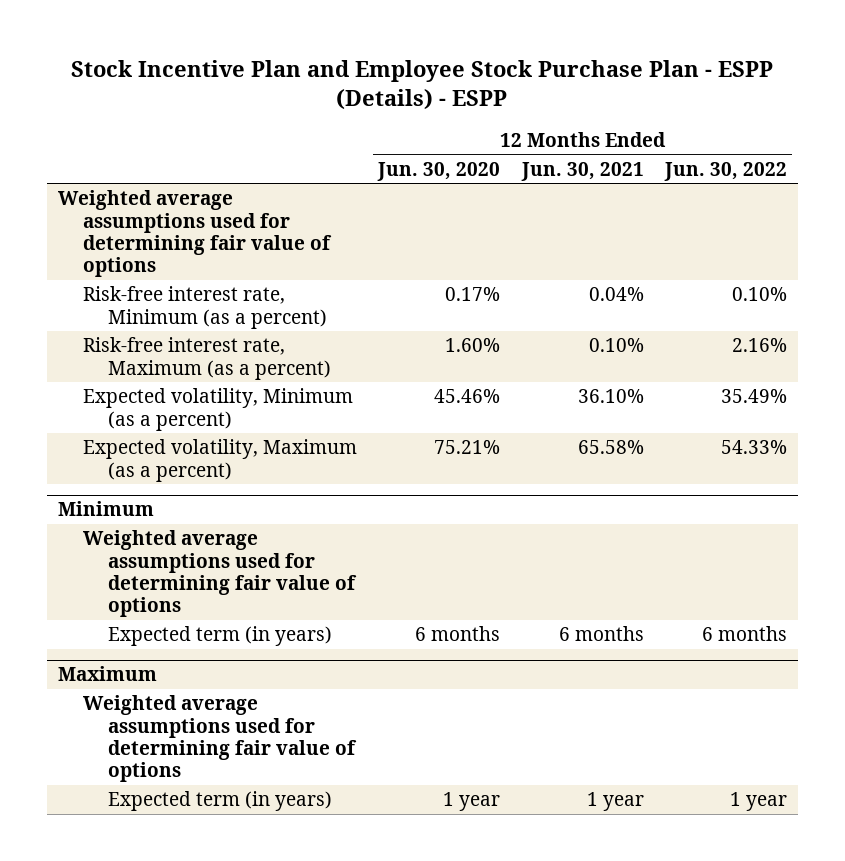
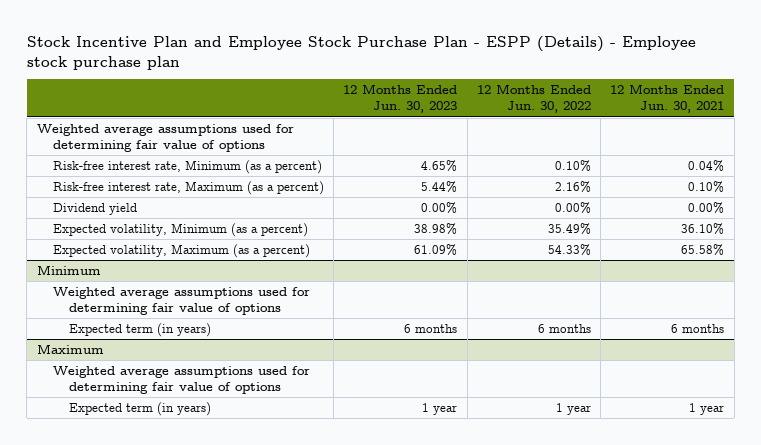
- Stock Incentive Plan and Employee Stock Purchase Plan - ESPP (Details) - ESPP
+ Stock Incentive Plan and Employee Stock Purchase Plan - ESPP (Details) - Employee stock purchase plan
- | 12 Months Ended Jun. 30, 2020 | 12 Months Ended Jun. 30, 2021 | 12 Months Ended Jun. 30, 2022
+ | 12 Months Ended Jun. 30, 2023 | 12 Months Ended Jun. 30, 2022 | 12 Months Ended Jun. 30, 2021
+ Dividend yield | 0.00% | 0.00% | 0.00%

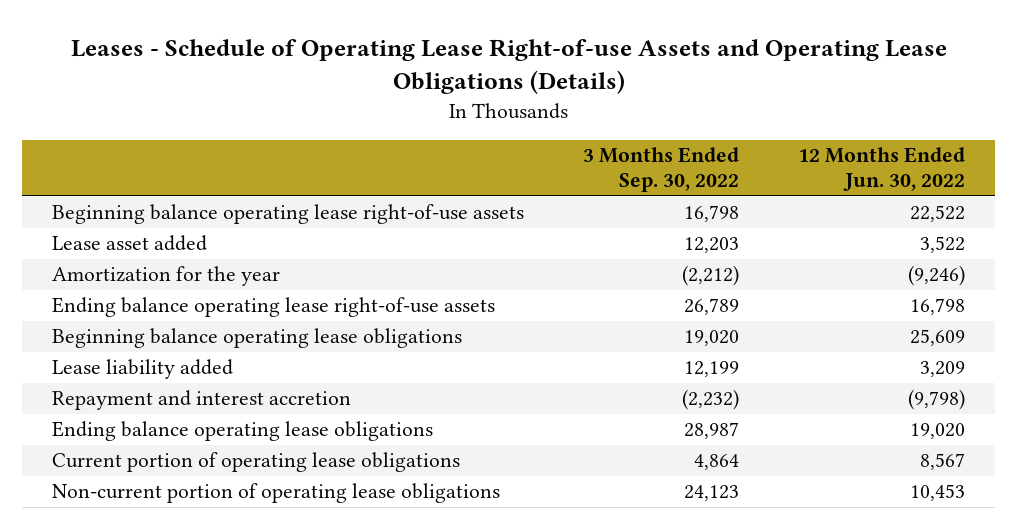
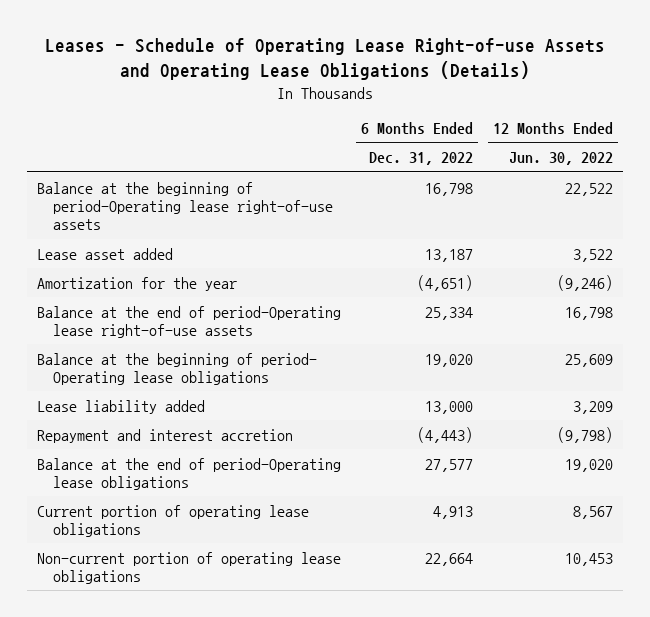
- | 3 Months Ended Sep. 30, 2022 | 12 Months Ended Jun. 30, 2022
+ | 6 Months Ended Dec. 31, 2022 | 12 Months Ended Jun. 30, 2022
- Beginning balance operating lease right-of-use assets | 16,798 | 22,522
+ Balance at the beginning of period-Operating lease right-of-use assets | 16,798 | 22,522
- Ending balance operating lease right-of-use assets | 26,789 | 16,798
- Beginning balance operating lease obligations | 19,020 | 25,609
+ Balance at the end of period-Operating lease right-of-use assets | 25,334 | 16,798
+ Balance at the beginning of period- Operating lease obligations | 19,020 | 25,609
- Ending balance operating lease obligations | 28,987 | 19,020
+ Balance at the end of period-Operating lease obligations | 27,577 | 19,020

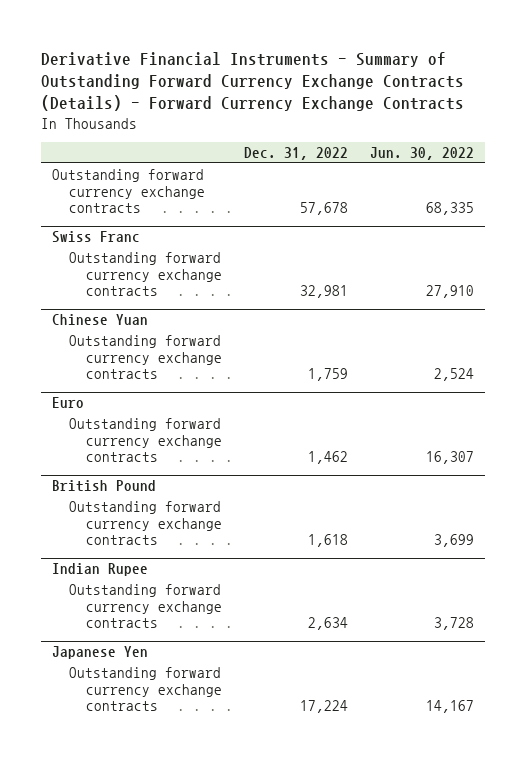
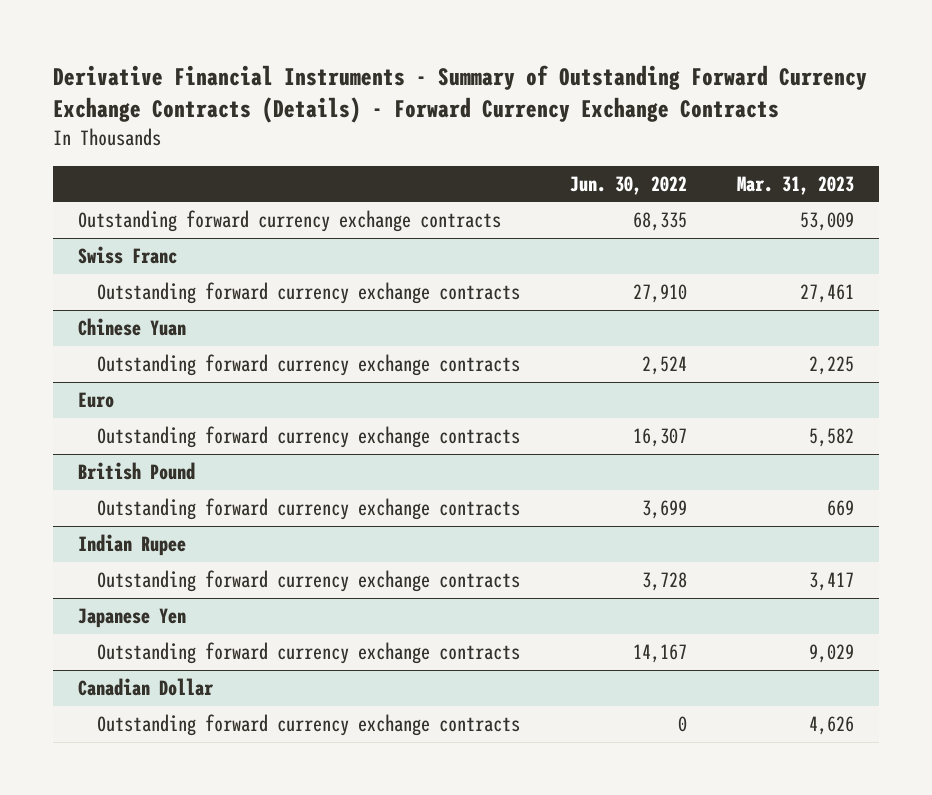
- | Dec. 31, 2022 | Jun. 30, 2022
+ | Jun. 30, 2022 | Mar. 31, 2023
+ Canadian Dollar
+ Outstanding forward currency exchange contracts | 0 | 4,626

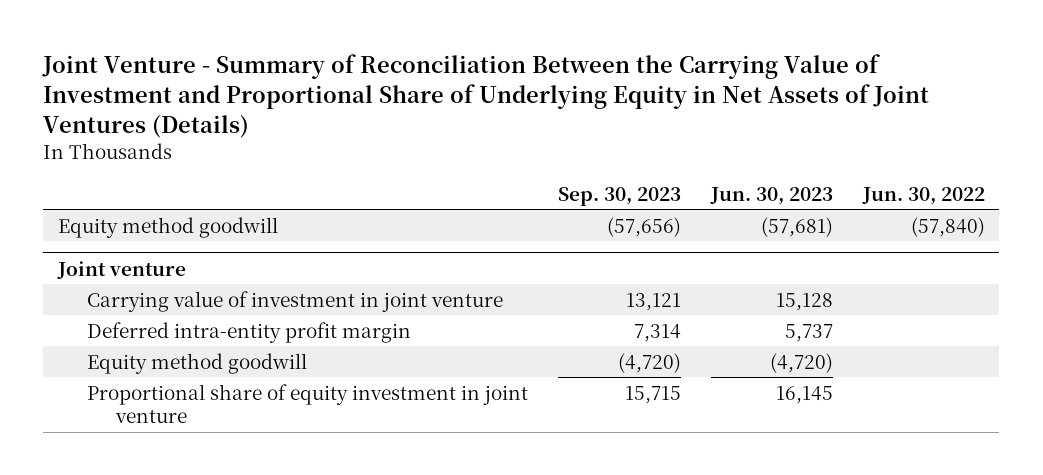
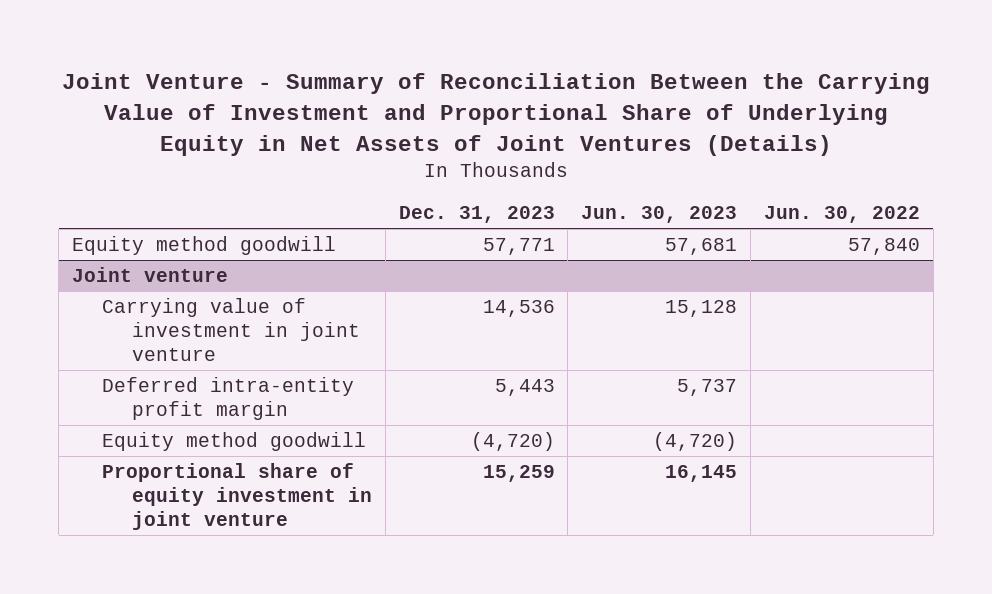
- | Sep. 30, 2023 | Jun. 30, 2023 | Jun. 30, 2022
+ | Dec. 31, 2023 | Jun. 30, 2023 | Jun. 30, 2022
- Equity method goodwill | (57,656) | (57,681) | (57,840)
+ Equity method goodwill | 57,771 | 57,681 | 57,840

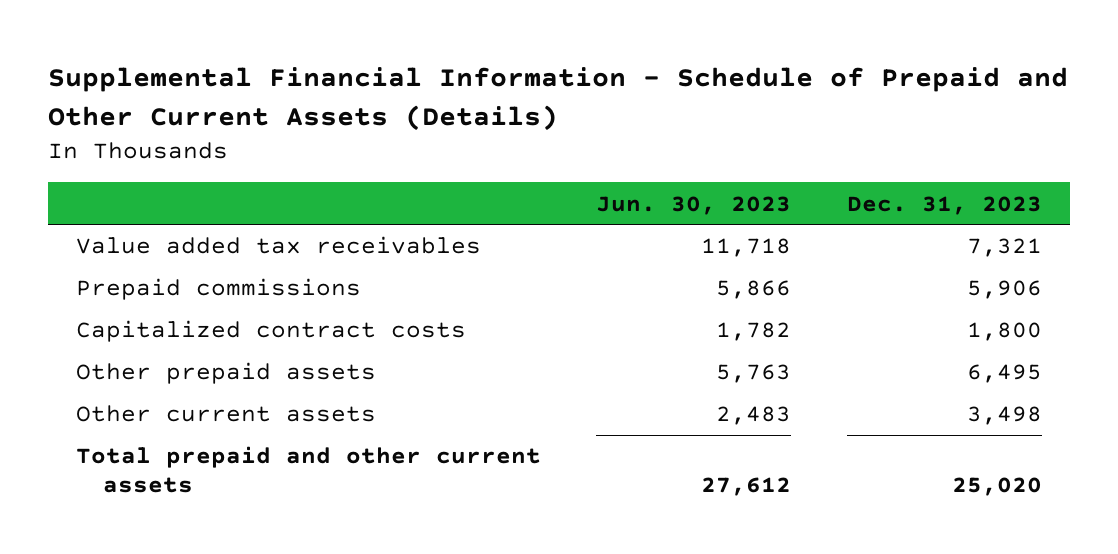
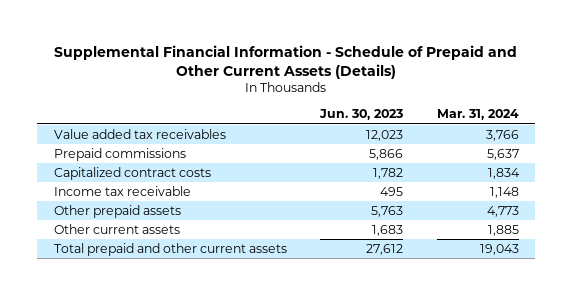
- | Jun. 30, 2023 | Dec. 31, 2023
+ | Jun. 30, 2023 | Mar. 31, 2024
- Value added tax receivables | 11,718 | 7,321
+ Value added tax receivables | 12,023 | 3,766
+ Income tax receivable | 495 | 1,148
- Other current assets | 2,483 | 3,498
+ Other current assets | 1,683 | 1,885

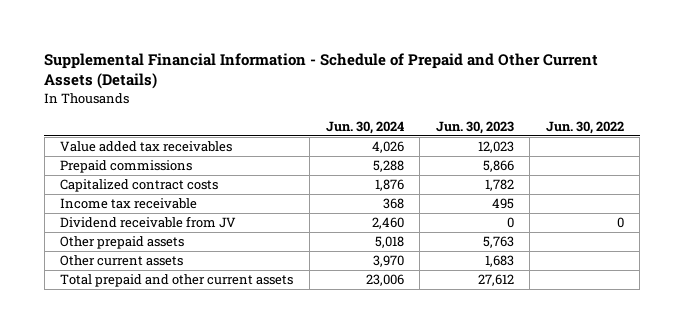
- | Jun. 30, 2023 | Mar. 31, 2024
+ | Jun. 30, 2024 | Jun. 30, 2023 | Jun. 30, 2022
+ Dividend receivable from JV | 2,460 | 0 | 0

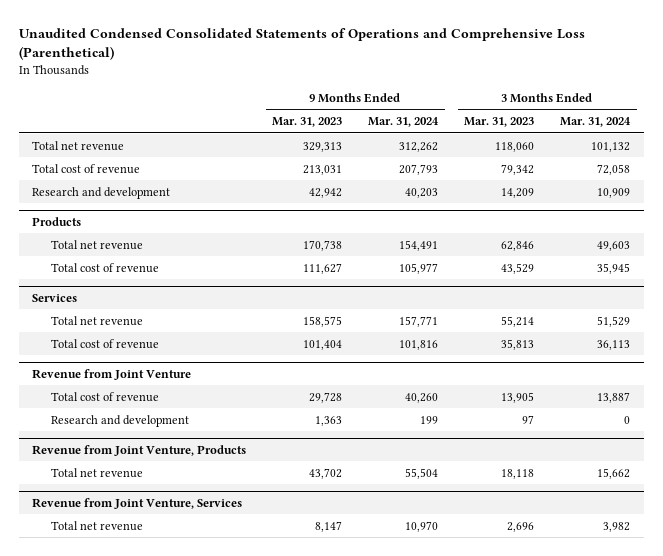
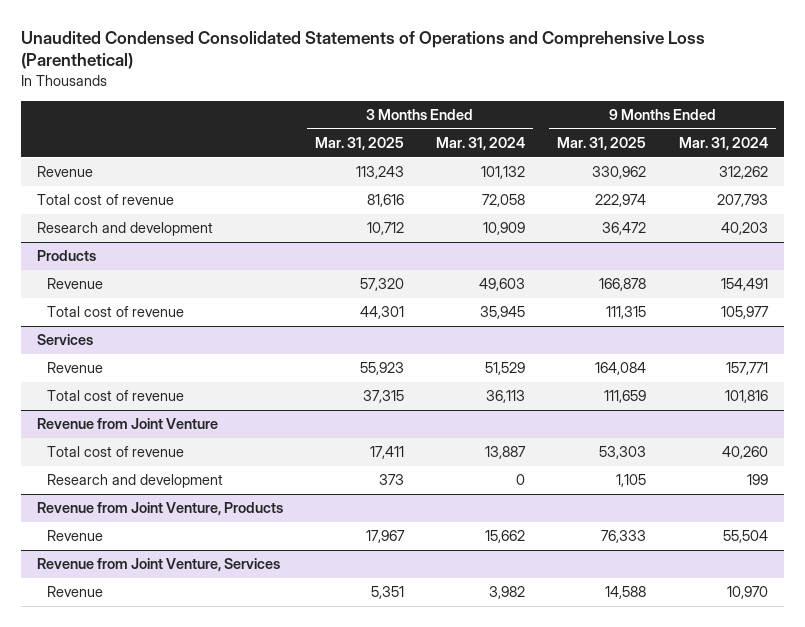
- | 9 Months Ended Mar. 31, 2023 | 9 Months Ended Mar. 31, 2024 | 3 Months Ended Mar. 31, 2023 | 3 Months Ended Mar. 31, 2024
+ | 3 Months Ended Mar. 31, 2025 | 3 Months Ended Mar. 31, 2024 | 9 Months Ended Mar. 31, 2025 | 9 Months Ended Mar. 31, 2024
- Total net revenue | 329,313 | 312,262 | 118,060 | 101,132
+ Revenue | 113,243 | 101,132 | 330,962 | 312,262
@ Products
- Total net revenue | 170,738 | 154,491 | 62,846 | 49,603
+ Revenue | 57,320 | 49,603 | 166,878 | 154,491
@ Services
- Total net revenue | 158,575 | 157,771 | 55,214 | 51,529
+ Revenue | 55,923 | 51,529 | 164,084 | 157,771
@ Revenue from Joint Venture, Products
- Total net revenue | 43,702 | 55,504 | 18,118 | 15,662
+ Revenue | 17,967 | 15,662 | 76,333 | 55,504
@ Revenue from Joint Venture, Services
- Total net revenue | 8,147 | 10,970 | 2,696 | 3,982
+ Revenue | 5,351 | 3,982 | 14,588 | 10,970

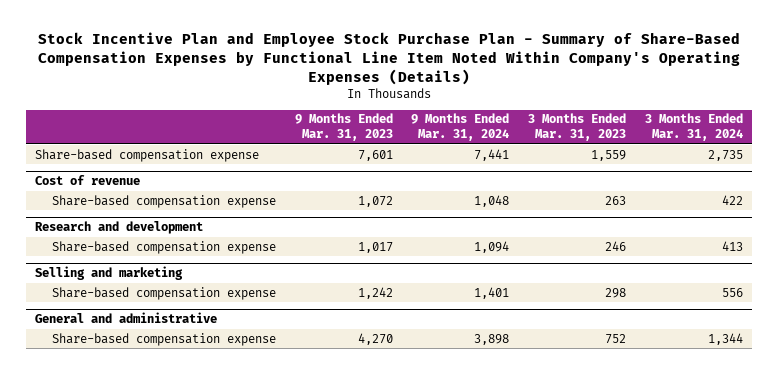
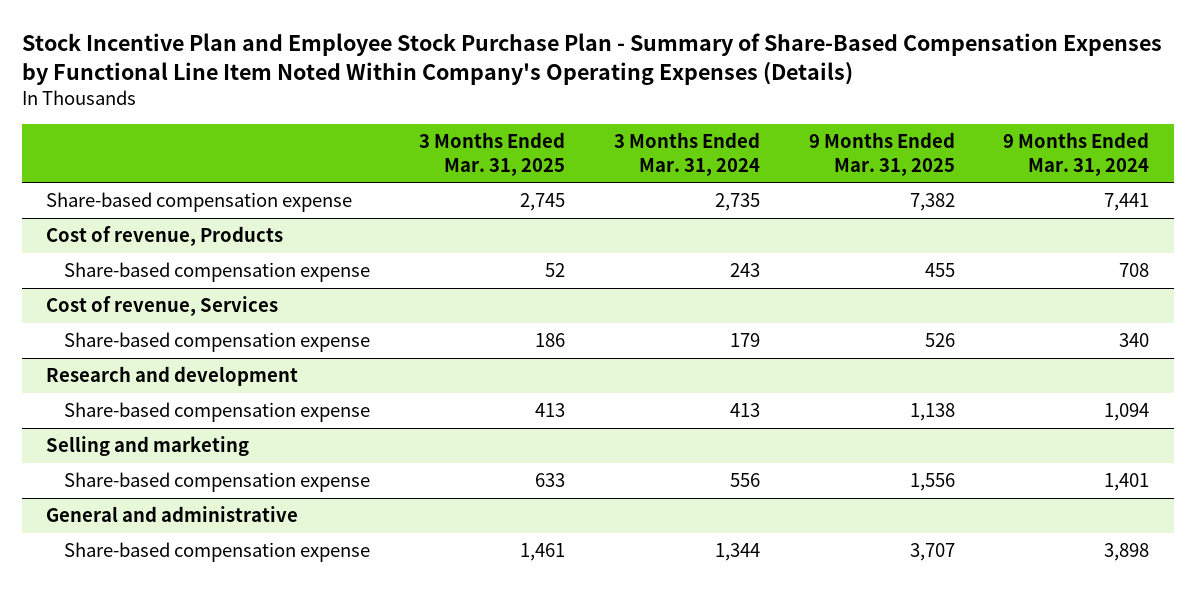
- | 9 Months Ended Mar. 31, 2023 | 9 Months Ended Mar. 31, 2024 | 3 Months Ended Mar. 31, 2023 | 3 Months Ended Mar. 31, 2024
+ | 3 Months Ended Mar. 31, 2025 | 3 Months Ended Mar. 31, 2024 | 9 Months Ended Mar. 31, 2025 | 9 Months Ended Mar. 31, 2024
- Cost of revenue
- Share-based compensation expense | 1,072 | 1,048 | 263 | 422
+ Cost of revenue, Products
+ Share-based compensation expense | 52 | 243 | 455 | 708
+ Cost of revenue, Services
+ Share-based compensation expense | 186 | 179 | 526 | 340

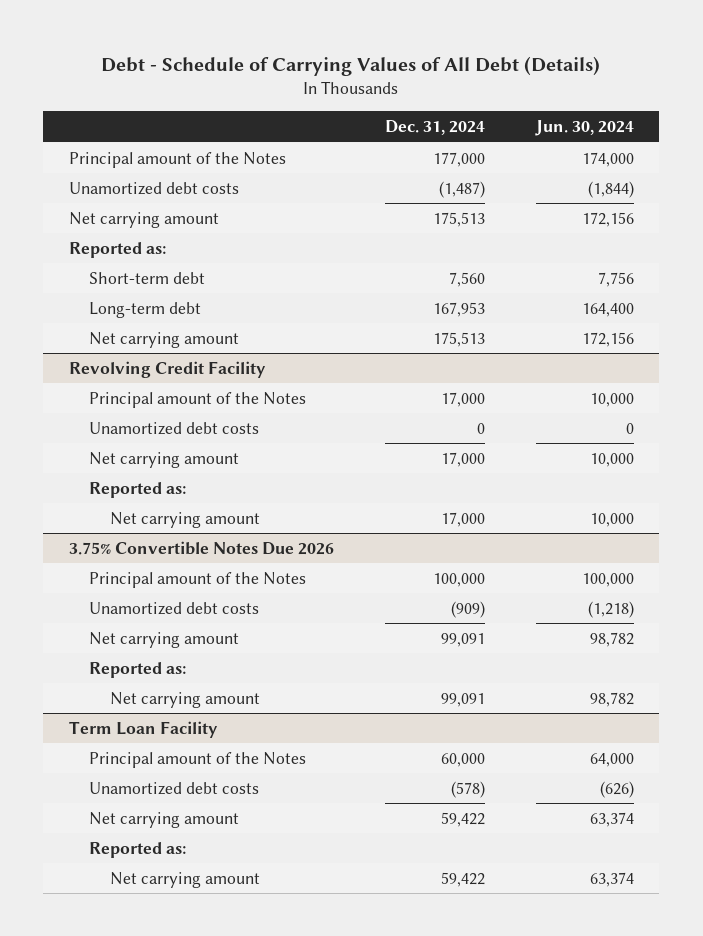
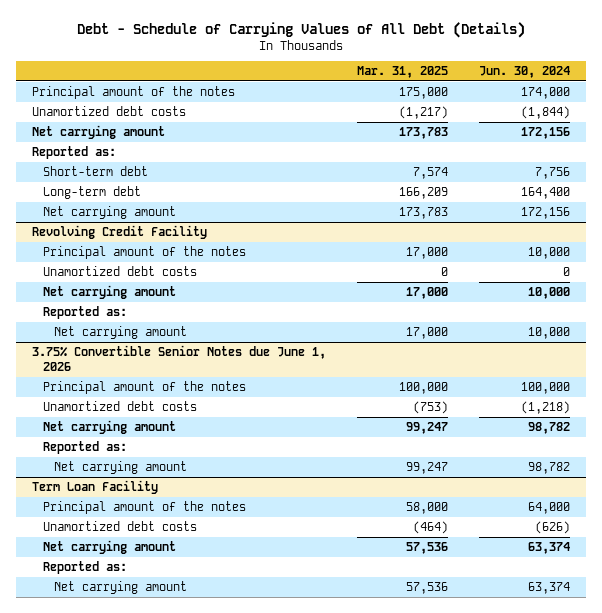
- | Dec. 31, 2024 | Jun. 30, 2024
+ | Mar. 31, 2025 | Jun. 30, 2024
- Principal amount of the Notes | 177,000 | 174,000
+ Principal amount of the notes | 175,000 | 174,000
@ Revolving Credit Facility
- Principal amount of the Notes | 17,000 | 10,000
+ Principal amount of the notes | 17,000 | 10,000
- 3.75% Convertible Notes Due 2026
- Principal amount of the Notes | 100,000 | 100,000
+ 3.75% Convertible Senior Notes due June 1, 2026
+ Principal amount of the notes | 100,000 | 100,000
@ Term Loan Facility
- Principal amount of the Notes | 60,000 | 64,000
+ Principal amount of the notes | 58,000 | 64,000

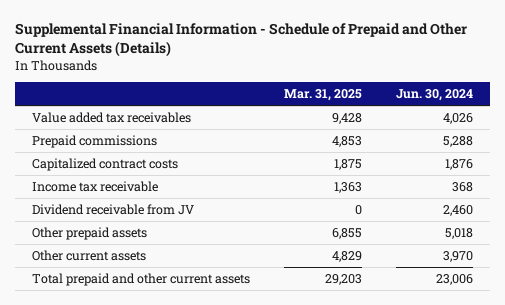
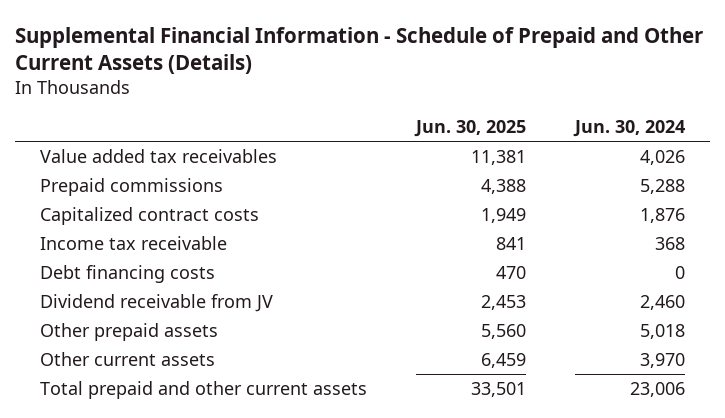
- | Mar. 31, 2025 | Jun. 30, 2024
+ | Jun. 30, 2025 | Jun. 30, 2024
+ Debt financing costs | 470 | 0

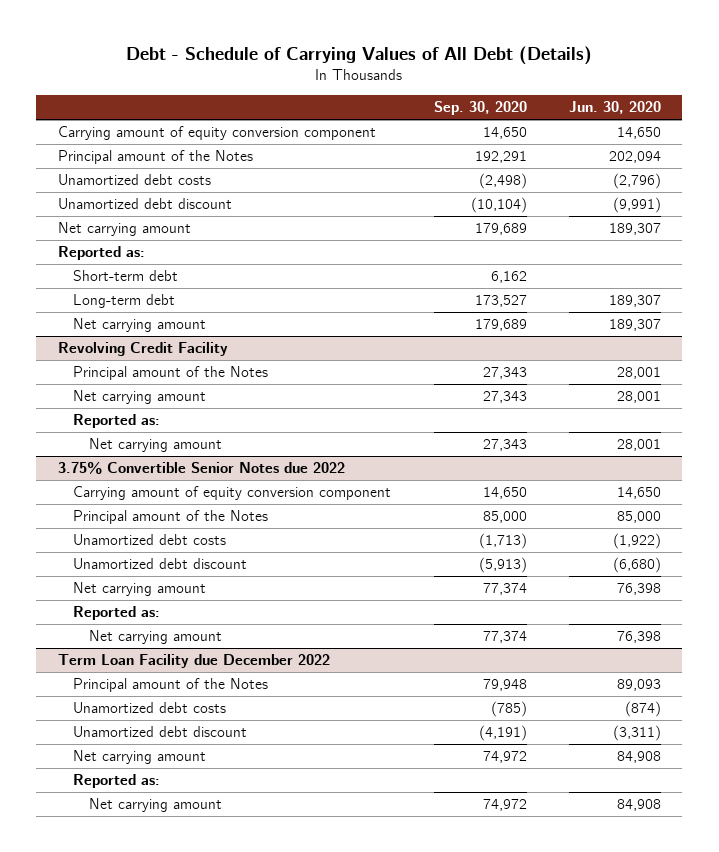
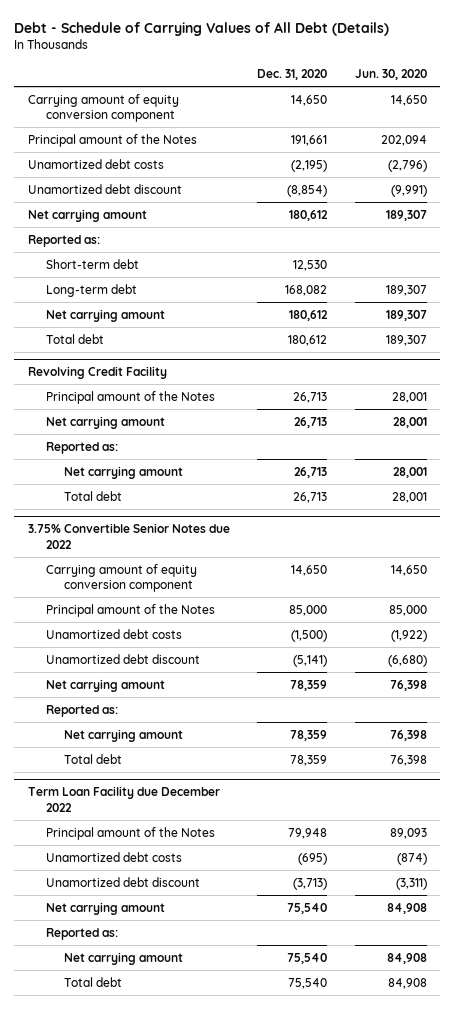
- | Sep. 30, 2020 | Jun. 30, 2020
+ | Dec. 31, 2020 | Jun. 30, 2020
+ Total debt | 180,612 | 189,307
@ Revolving Credit Facility
+ Total debt | 26,713 | 28,001
@ 3.75% Convertible Senior Notes due 2022
+ Total debt | 78,359 | 76,398
@ Term Loan Facility due December 2022
+ Total debt | 75,540 | 84,908

